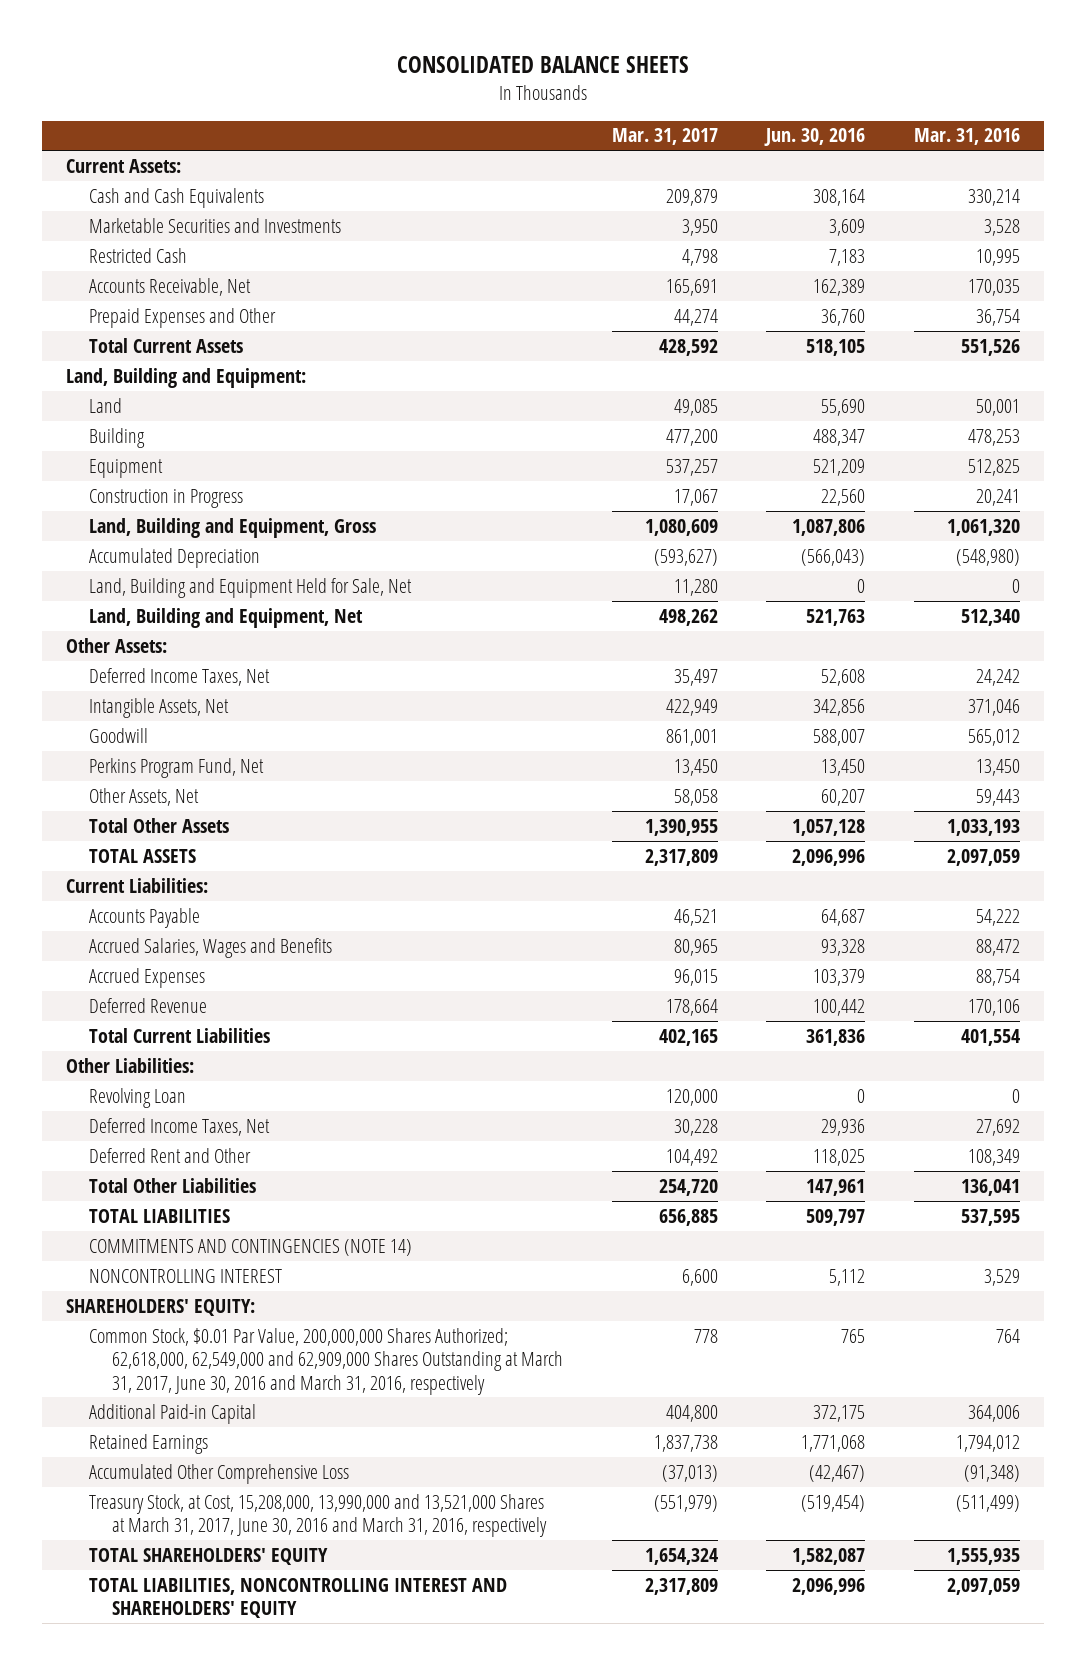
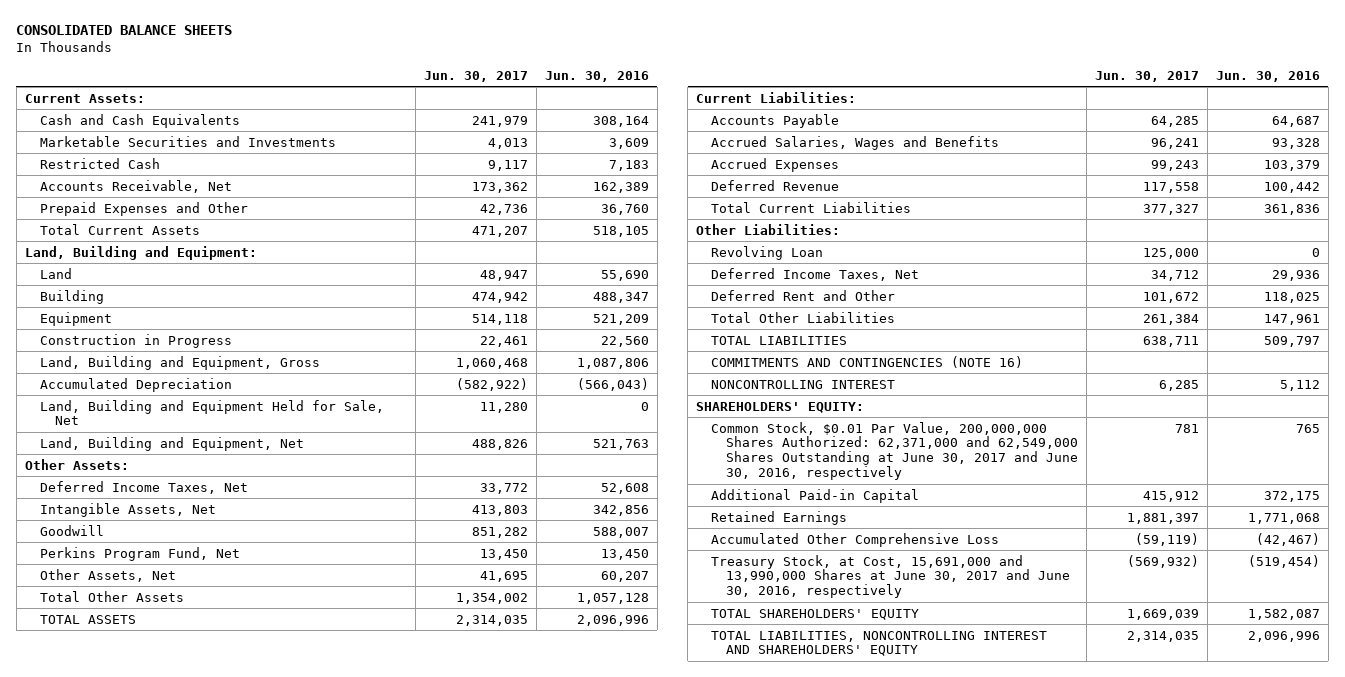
- | Mar. 31, 2017 | Jun. 30, 2016 | Mar. 31, 2016
+ | Jun. 30, 2017 | Jun. 30, 2016
- COMMITMENTS AND CONTINGENCIES (NOTE 14)
+ COMMITMENTS AND CONTINGENCIES (NOTE 16)
- Common Stock, $0.01 Par Value, 200,000,000 Shares Authorized; 62,618,000, 62,549,000 and 62,909,000 Shares Outstanding at March 31, 2017, June 30, 2016 and March 31, 2016, respectively | 778 | 765 | 764
+ Common Stock, $0.01 Par Value, 200,000,000 Shares Authorized: 62,371,000 and 62,549,000 Shares Outstanding at June 30, 2017 and June 30, 2016, respectively | 781 | 765
- Treasury Stock, at Cost, 15,208,000, 13,990,000 and 13,521,000 Shares at March 31, 2017, June 30, 2016 and March 31, 2016, respectively | (551,979) | (519,454) | (511,499)
+ Treasury Stock, at Cost, 15,691,000 and 13,990,000 Shares at June 30, 2017 and June 30, 2016, respectively | (569,932) | (519,454)

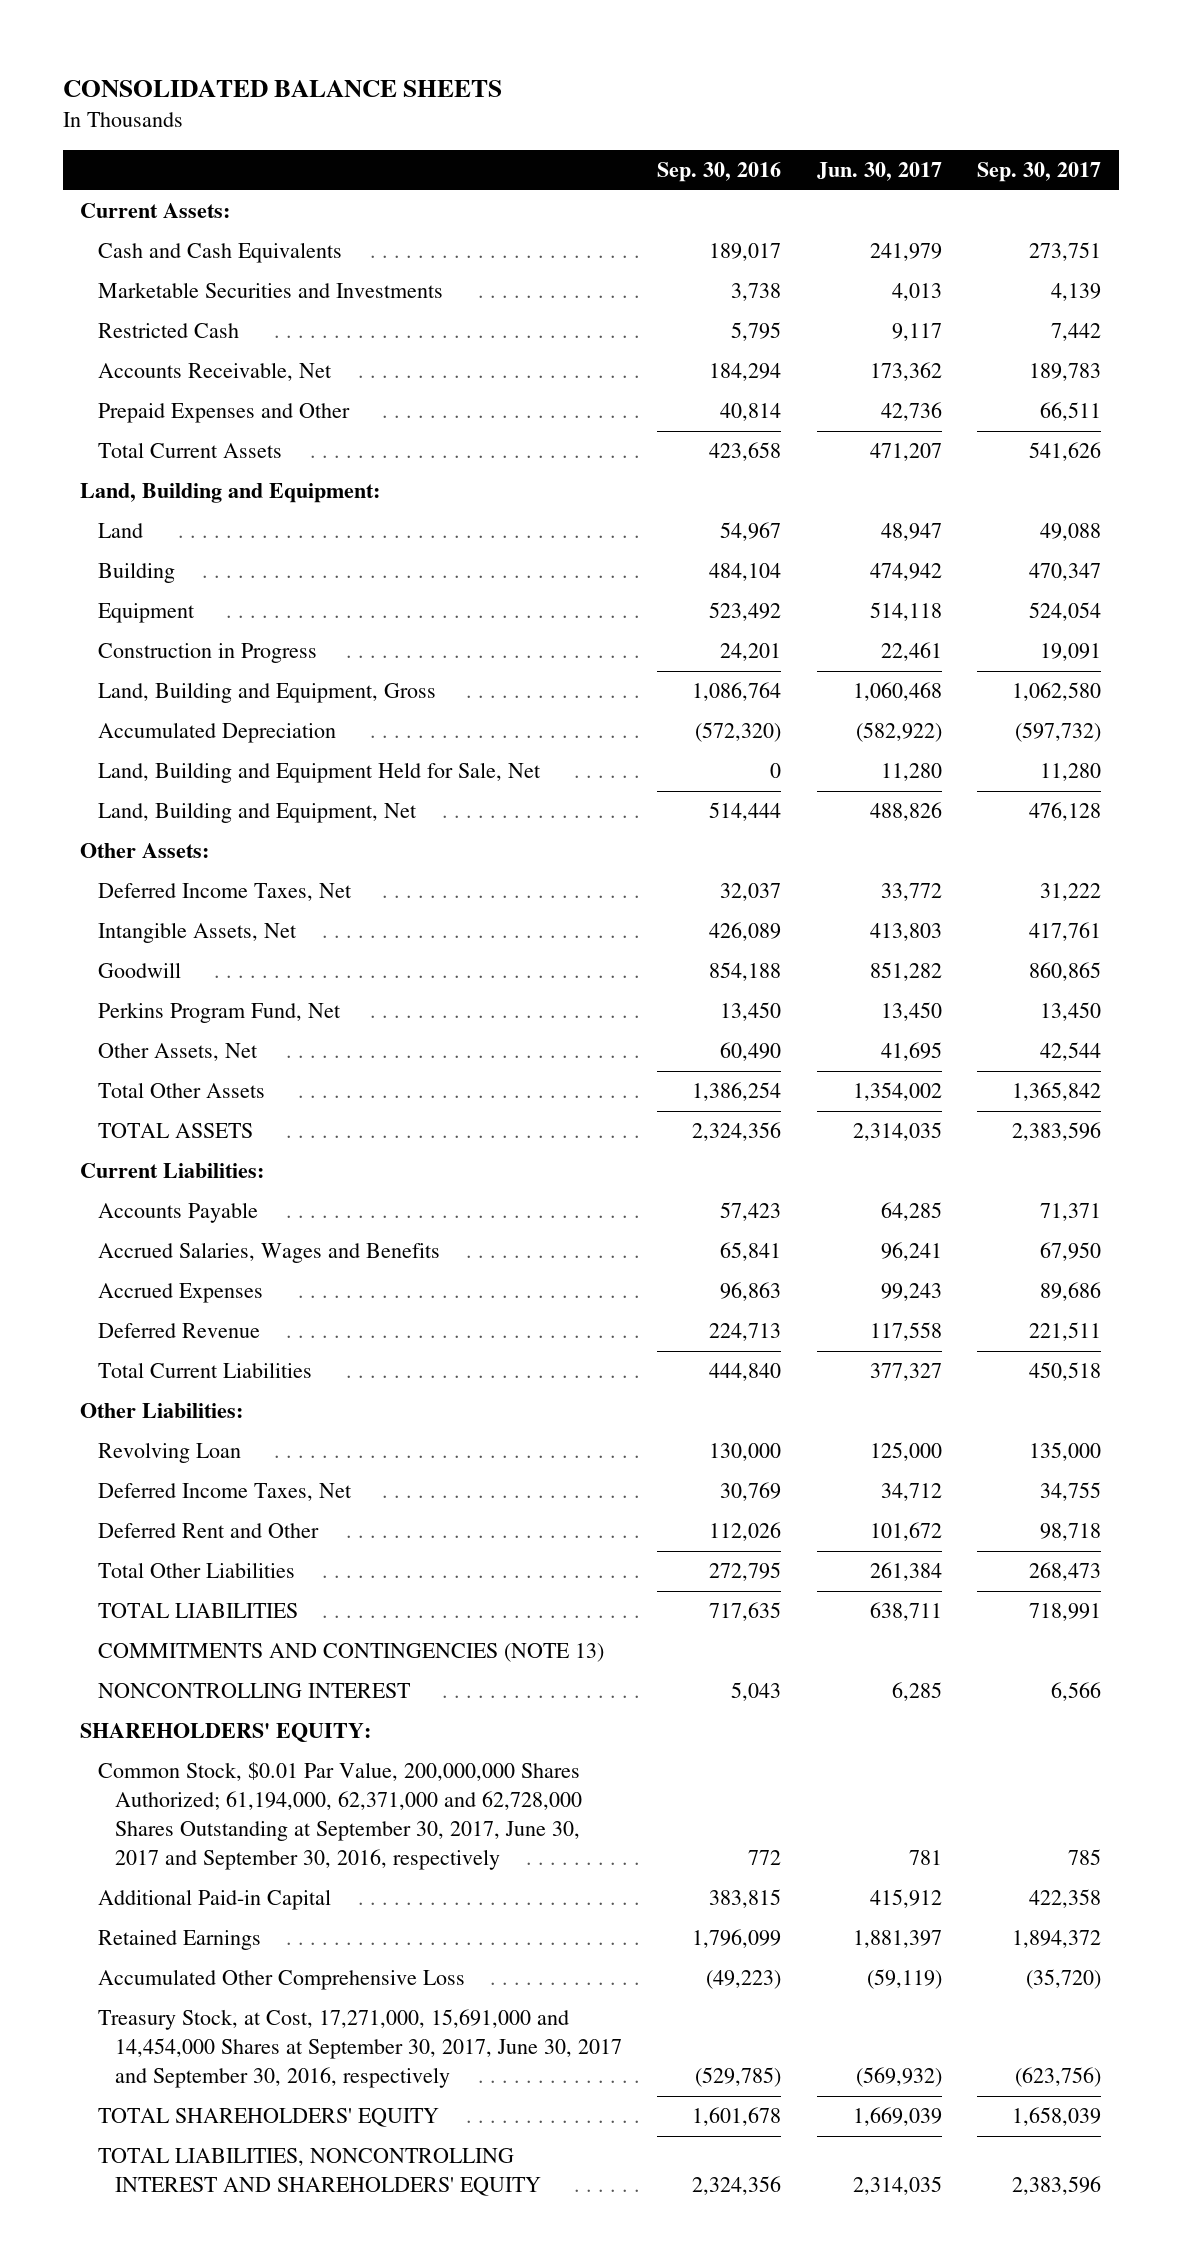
- | Jun. 30, 2017 | Jun. 30, 2016
+ | Sep. 30, 2016 | Jun. 30, 2017 | Sep. 30, 2017
- COMMITMENTS AND CONTINGENCIES (NOTE 16)
+ COMMITMENTS AND CONTINGENCIES (NOTE 13)
- Common Stock, $0.01 Par Value, 200,000,000 Shares Authorized: 62,371,000 and 62,549,000 Shares Outstanding at June 30, 2017 and June 30, 2016, respectively | 781 | 765
+ Common Stock, $0.01 Par Value, 200,000,000 Shares Authorized; 61,194,000, 62,371,000 and 62,728,000 Shares Outstanding at September 30, 2017, June 30, 2017 and September 30, 2016, respectively | 772 | 781 | 785
- Treasury Stock, at Cost, 15,691,000 and 13,990,000 Shares at June 30, 2017 and June 30, 2016, respectively | (569,932) | (519,454)
+ Treasury Stock, at Cost, 17,271,000, 15,691,000 and 14,454,000 Shares at September 30, 2017, June 30, 2017 and September 30, 2016, respectively | (529,785) | (569,932) | (623,756)

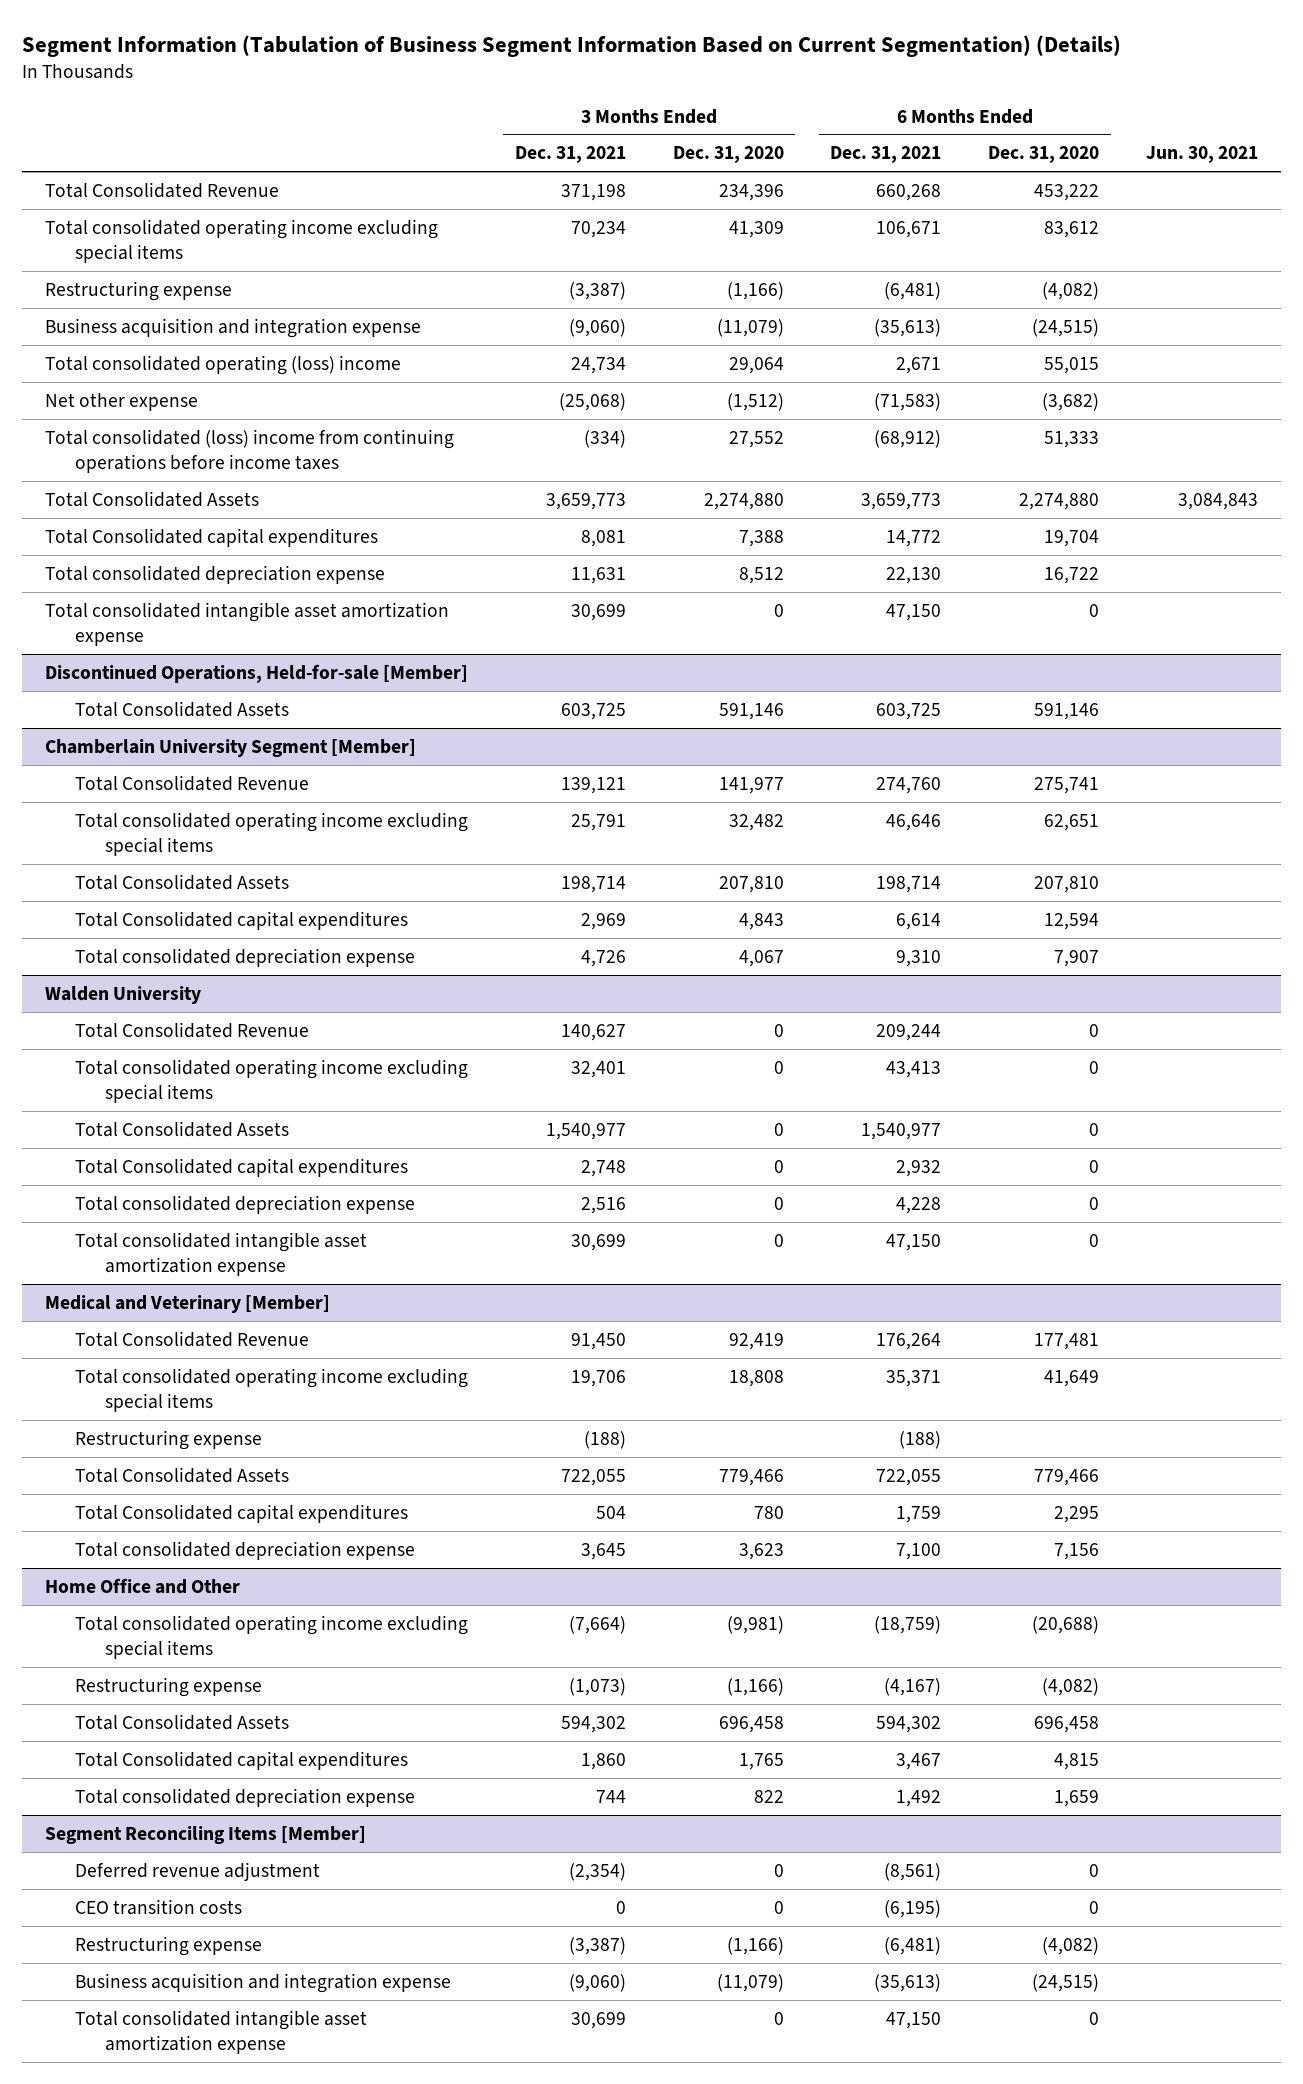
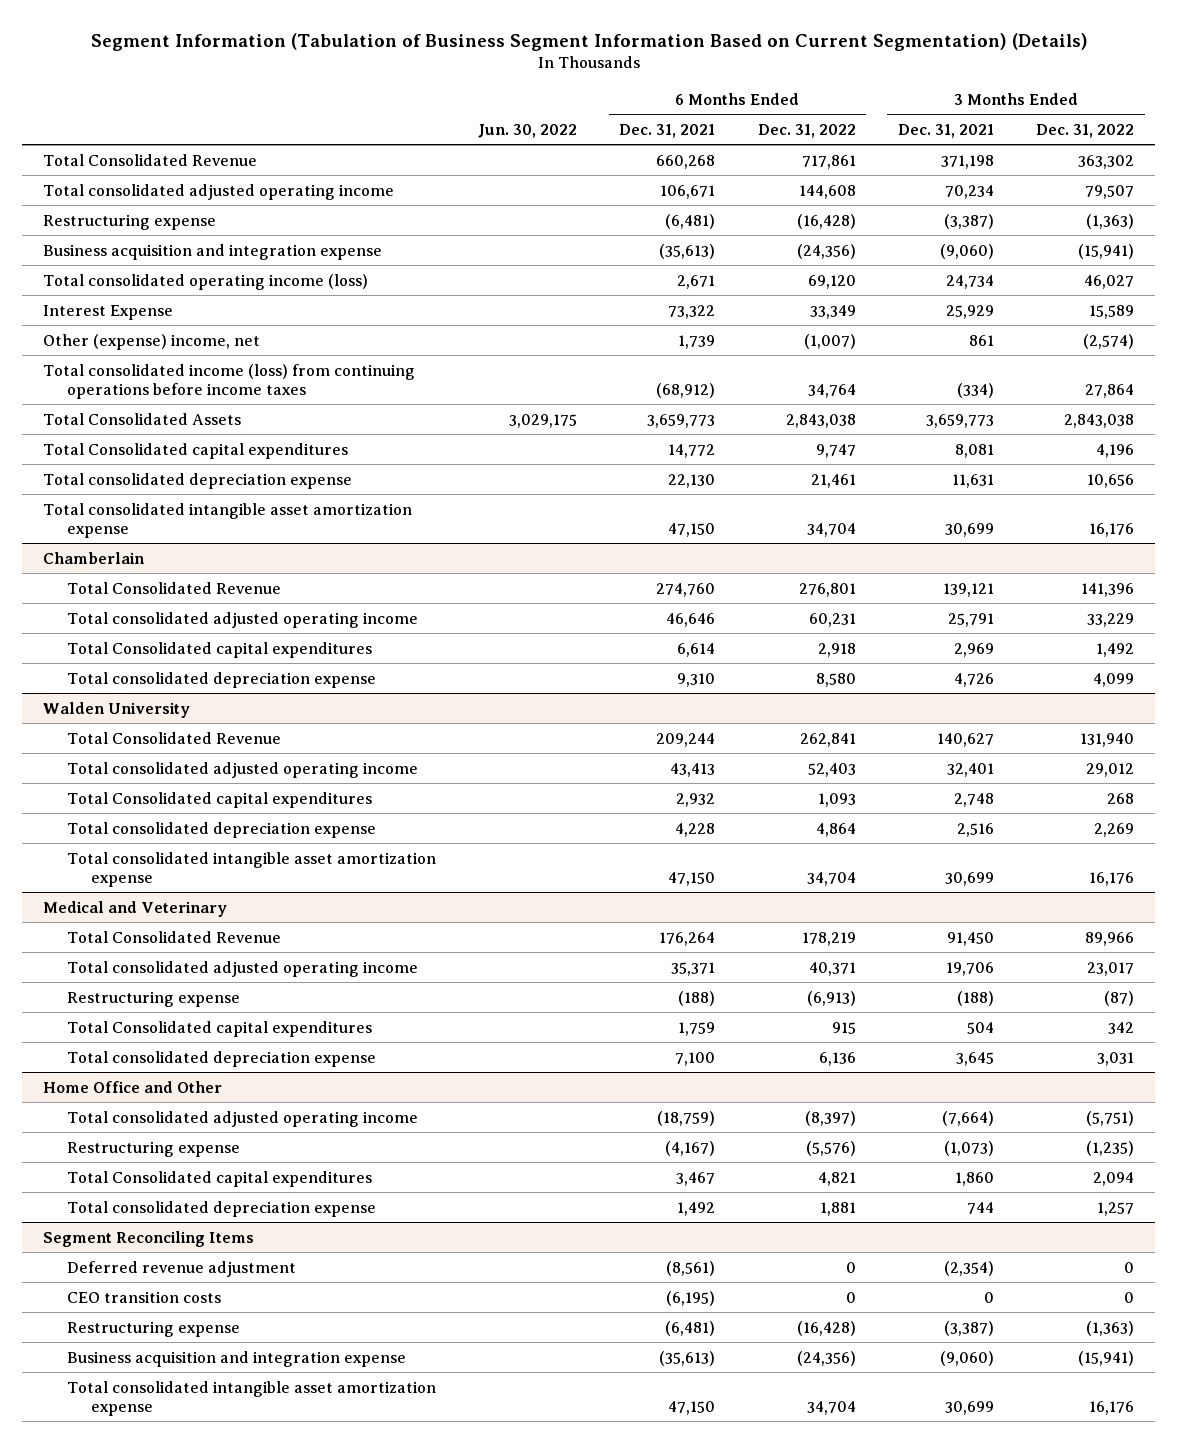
- | 3 Months Ended Dec. 31, 2021 | 3 Months Ended Dec. 31, 2020 | 6 Months Ended Dec. 31, 2021 | 6 Months Ended Dec. 31, 2020 | Jun. 30, 2021
+ | Jun. 30, 2022 | 6 Months Ended Dec. 31, 2021 | 6 Months Ended Dec. 31, 2022 | 3 Months Ended Dec. 31, 2021 | 3 Months Ended Dec. 31, 2022
- Total consolidated operating income excluding special items | 70,234 | 41,309 | 106,671 | 83,612 |
+ Total consolidated adjusted operating income | | 106,671 | 144,608 | 70,234 | 79,507
- Total consolidated operating (loss) income | 24,734 | 29,064 | 2,671 | 55,015 |
- Net other expense | (25,068) | (1,512) | (71,583) | (3,682) |
- Total consolidated (loss) income from continuing operations before income taxes | (334) | 27,552 | (68,912) | 51,333 |
+ Total consolidated operating income (loss) | | 2,671 | 69,120 | 24,734 | 46,027
+ Interest Expense | | 73,322 | 33,349 | 25,929 | 15,589
+ Other (expense) income, net | | 1,739 | (1,007) | 861 | (2,574)
+ Total consolidated income (loss) from continuing operations before income taxes | | (68,912) | 34,764 | (334) | 27,864
- Discontinued Operations, Held-for-sale [Member]
- Total Consolidated Assets | 603,725 | 591,146 | 603,725 | 591,146 |
- Chamberlain University Segment [Member]
+ Chamberlain
- Total consolidated operating income excluding special items | 25,791 | 32,482 | 46,646 | 62,651 |
- Total Consolidated Assets | 198,714 | 207,810 | 198,714 | 207,810 |
+ Total consolidated adjusted operating income | | 46,646 | 60,231 | 25,791 | 33,229
@ Walden University
- Total consolidated operating income excluding special items | 32,401 | 0 | 43,413 | 0 |
- Total Consolidated Assets | 1,540,977 | 0 | 1,540,977 | 0 |
+ Total consolidated adjusted operating income | | 43,413 | 52,403 | 32,401 | 29,012
- Medical and Veterinary [Member]
+ Medical and Veterinary
- Total consolidated operating income excluding special items | 19,706 | 18,808 | 35,371 | 41,649 |
+ Total consolidated adjusted operating income | | 35,371 | 40,371 | 19,706 | 23,017
- Total Consolidated Assets | 722,055 | 779,466 | 722,055 | 779,466 |
@ Home Office and Other
- Total consolidated operating income excluding special items | (7,664) | (9,981) | (18,759) | (20,688) |
+ Total consolidated adjusted operating income | | (18,759) | (8,397) | (7,664) | (5,751)
- Total Consolidated Assets | 594,302 | 696,458 | 594,302 | 696,458 |
- Segment Reconciling Items [Member]
+ Segment Reconciling Items

